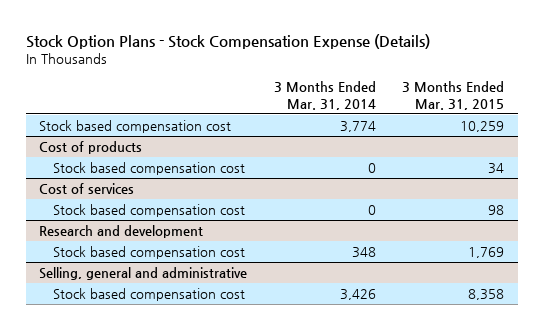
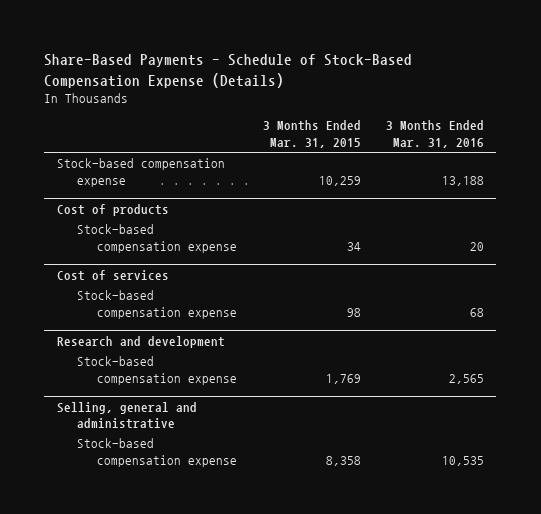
- Stock Option Plans - Stock Compensation Expense (Details)
+ Share-Based Payments - Schedule of Stock-Based Compensation Expense (Details)
- | 3 Months Ended Mar. 31, 2014 | 3 Months Ended Mar. 31, 2015
+ | 3 Months Ended Mar. 31, 2015 | 3 Months Ended Mar. 31, 2016
- Stock based compensation cost | 3,774 | 10,259
+ Stock-based compensation expense | 10,259 | 13,188
@ Cost of products
- Stock based compensation cost | 0 | 34
+ Stock-based compensation expense | 34 | 20
@ Cost of services
- Stock based compensation cost | 0 | 98
+ Stock-based compensation expense | 98 | 68
@ Research and development
- Stock based compensation cost | 348 | 1,769
+ Stock-based compensation expense | 1,769 | 2,565
@ Selling, general and administrative
- Stock based compensation cost | 3,426 | 8,358
+ Stock-based compensation expense | 8,358 | 10,535

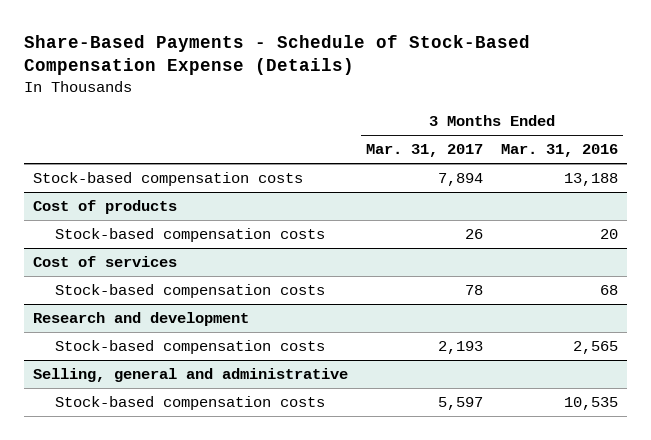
- | 3 Months Ended Mar. 31, 2015 | 3 Months Ended Mar. 31, 2016
+ | 3 Months Ended Mar. 31, 2017 | 3 Months Ended Mar. 31, 2016
- Stock-based compensation expense | 10,259 | 13,188
+ Stock-based compensation costs | 7,894 | 13,188
@ Cost of products
- Stock-based compensation expense | 34 | 20
+ Stock-based compensation costs | 26 | 20
@ Cost of services
- Stock-based compensation expense | 98 | 68
+ Stock-based compensation costs | 78 | 68
@ Research and development
- Stock-based compensation expense | 1,769 | 2,565
+ Stock-based compensation costs | 2,193 | 2,565
@ Selling, general and administrative
- Stock-based compensation expense | 8,358 | 10,535
+ Stock-based compensation costs | 5,597 | 10,535

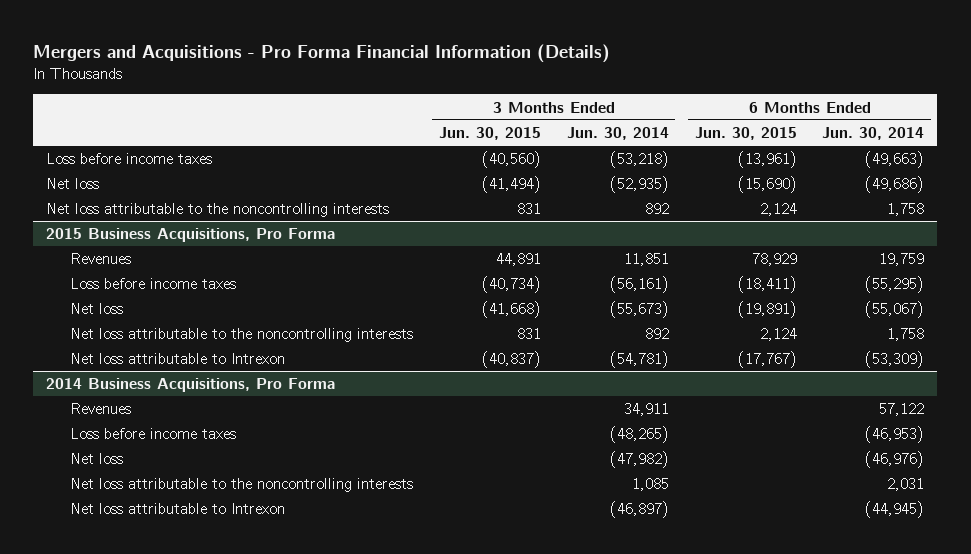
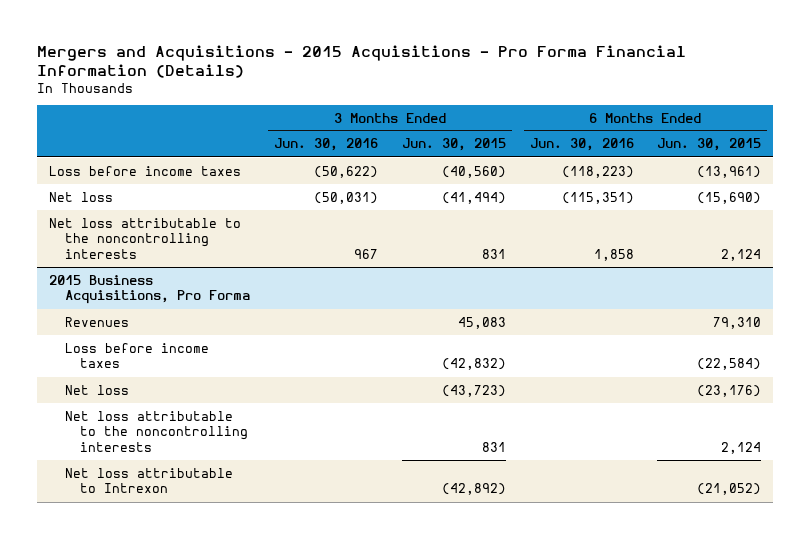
- Mergers and Acquisitions - Pro Forma Financial Information (Details)
+ Mergers and Acquisitions - 2015 Acquisitions - Pro Forma Financial Information (Details)
- | 3 Months Ended Jun. 30, 2015 | 3 Months Ended Jun. 30, 2014 | 6 Months Ended Jun. 30, 2015 | 6 Months Ended Jun. 30, 2014
+ | 3 Months Ended Jun. 30, 2016 | 3 Months Ended Jun. 30, 2015 | 6 Months Ended Jun. 30, 2016 | 6 Months Ended Jun. 30, 2015
@ 2015 Business Acquisitions, Pro Forma
- Revenues | 44,891 | 11,851 | 78,929 | 19,759
- Loss before income taxes | (40,734) | (56,161) | (18,411) | (55,295)
- Net loss | (41,668) | (55,673) | (19,891) | (55,067)
+ Revenues | | 45,083 | | 79,310
+ Loss before income taxes | | (42,832) | | (22,584)
+ Net loss | | (43,723) | | (23,176)
- Net loss attributable to Intrexon | (40,837) | (54,781) | (17,767) | (53,309)
- 2014 Business Acquisitions, Pro Forma
- Revenues | | 34,911 | | 57,122
- Loss before income taxes | | (48,265) | | (46,953)
- Net loss | | (47,982) | | (46,976)
- Net loss attributable to the noncontrolling interests | | 1,085 | | 2,031
- Net loss attributable to Intrexon | | (46,897) | | (44,945)
@ 2015 Business Acquisitions, Pro Forma
+ Net loss attributable to Intrexon | | (42,892) | | (21,052)

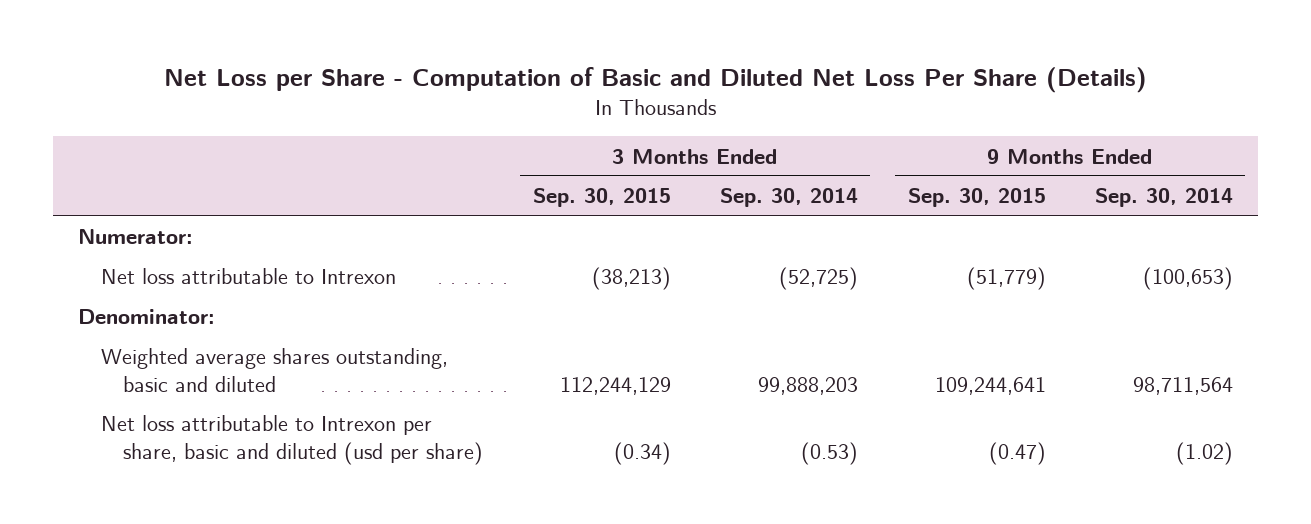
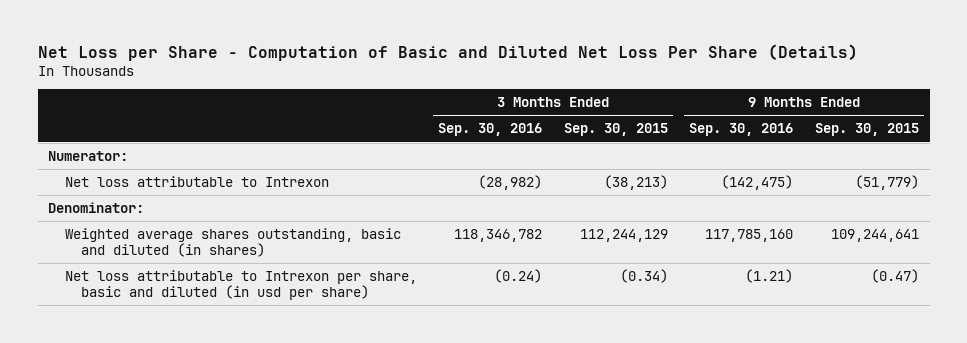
- | 3 Months Ended Sep. 30, 2015 | 3 Months Ended Sep. 30, 2014 | 9 Months Ended Sep. 30, 2015 | 9 Months Ended Sep. 30, 2014
+ | 3 Months Ended Sep. 30, 2016 | 3 Months Ended Sep. 30, 2015 | 9 Months Ended Sep. 30, 2016 | 9 Months Ended Sep. 30, 2015
- Weighted average shares outstanding, basic and diluted | 112,244,129 | 99,888,203 | 109,244,641 | 98,711,564
- Net loss attributable to Intrexon per share, basic and diluted (usd per share) | (0.34) | (0.53) | (0.47) | (1.02)
+ Weighted average shares outstanding, basic and diluted (in shares) | 118,346,782 | 112,244,129 | 117,785,160 | 109,244,641
+ Net loss attributable to Intrexon per share, basic and diluted (in usd per share) | (0.24) | (0.34) | (1.21) | (0.47)

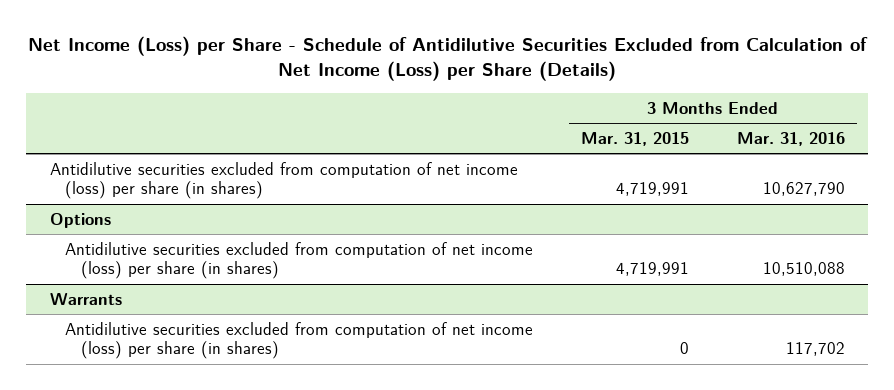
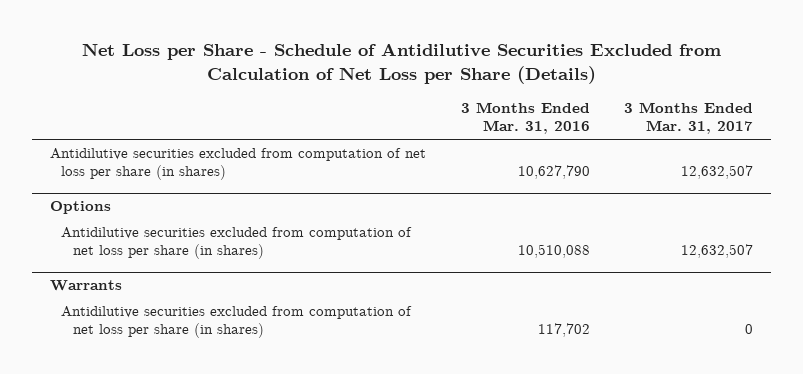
- Net Income (Loss) per Share - Schedule of Antidilutive Securities Excluded from Calculation of Net Income (Loss) per Share (Details)
+ Net Loss per Share - Schedule of Antidilutive Securities Excluded from Calculation of Net Loss per Share (Details)
- | 3 Months Ended Mar. 31, 2015 | 3 Months Ended Mar. 31, 2016
+ | 3 Months Ended Mar. 31, 2016 | 3 Months Ended Mar. 31, 2017
- Antidilutive securities excluded from computation of net income (loss) per share (in shares) | 4,719,991 | 10,627,790
+ Antidilutive securities excluded from computation of net loss per share (in shares) | 10,627,790 | 12,632,507
@ Options
- Antidilutive securities excluded from computation of net income (loss) per share (in shares) | 4,719,991 | 10,510,088
+ Antidilutive securities excluded from computation of net loss per share (in shares) | 10,510,088 | 12,632,507
@ Warrants
- Antidilutive securities excluded from computation of net income (loss) per share (in shares) | 0 | 117,702
+ Antidilutive securities excluded from computation of net loss per share (in shares) | 117,702 | 0

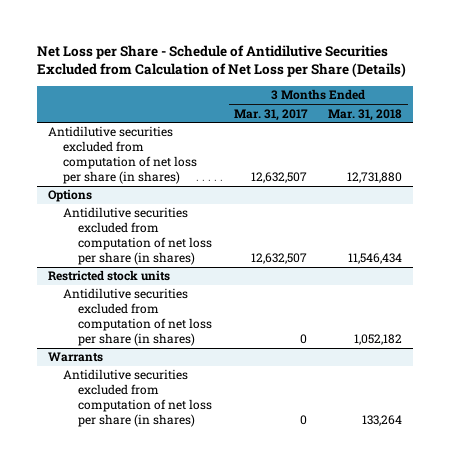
- | 3 Months Ended Mar. 31, 2016 | 3 Months Ended Mar. 31, 2017
+ | 3 Months Ended Mar. 31, 2017 | 3 Months Ended Mar. 31, 2018
+ Restricted stock units
+ Antidilutive securities excluded from computation of net loss per share (in shares) | 0 | 1,052,182

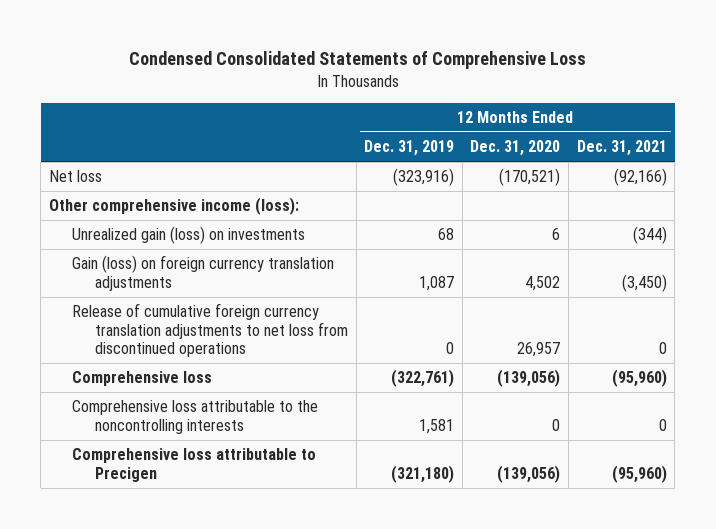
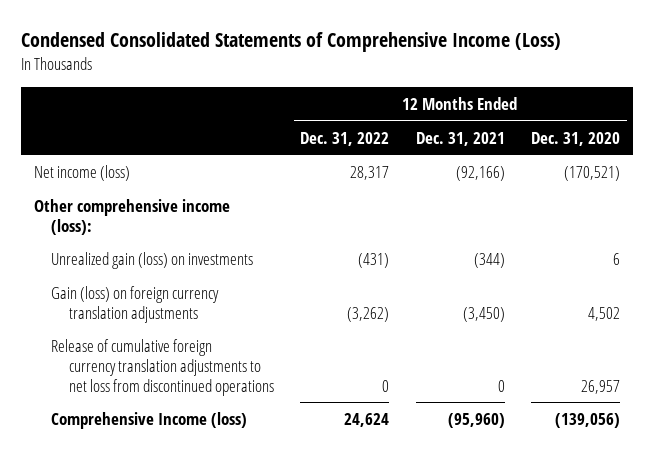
- Condensed Consolidated Statements of Comprehensive Loss
+ Condensed Consolidated Statements of Comprehensive Income (Loss)
- | 12 Months Ended Dec. 31, 2019 | 12 Months Ended Dec. 31, 2020 | 12 Months Ended Dec. 31, 2021
+ | 12 Months Ended Dec. 31, 2022 | 12 Months Ended Dec. 31, 2021 | 12 Months Ended Dec. 31, 2020
- Net loss | (323,916) | (170,521) | (92,166)
+ Net income (loss) | 28,317 | (92,166) | (170,521)
- Comprehensive loss | (322,761) | (139,056) | (95,960)
- Comprehensive loss attributable to the noncontrolling interests | 1,581 | 0 | 0
- Comprehensive loss attributable to Precigen | (321,180) | (139,056) | (95,960)
+ Comprehensive Income (loss) | 24,624 | (95,960) | (139,056)

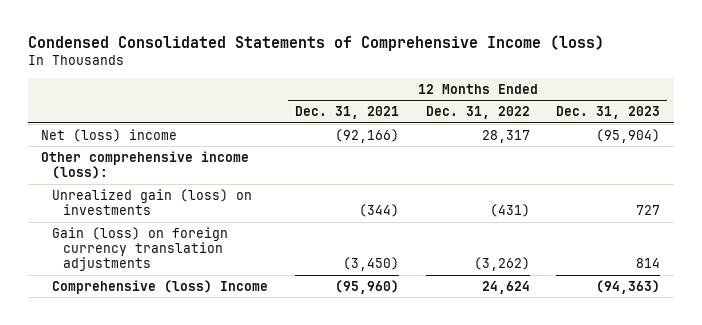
- Condensed Consolidated Statements of Comprehensive Income (Loss)
+ Condensed Consolidated Statements of Comprehensive Income (loss)
- | 12 Months Ended Dec. 31, 2022 | 12 Months Ended Dec. 31, 2021 | 12 Months Ended Dec. 31, 2020
+ | 12 Months Ended Dec. 31, 2021 | 12 Months Ended Dec. 31, 2022 | 12 Months Ended Dec. 31, 2023
- Net income (loss) | 28,317 | (92,166) | (170,521)
+ Net (loss) income | (92,166) | 28,317 | (95,904)
- Release of cumulative foreign currency translation adjustments to net loss from discontinued operations | 0 | 0 | 26,957
- Comprehensive Income (loss) | 24,624 | (95,960) | (139,056)
+ Comprehensive (loss) Income | (95,960) | 24,624 | (94,363)

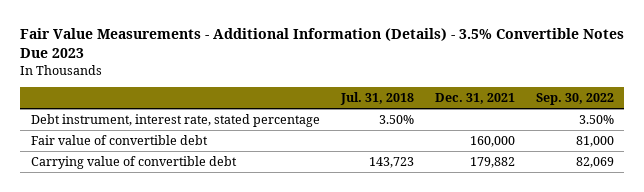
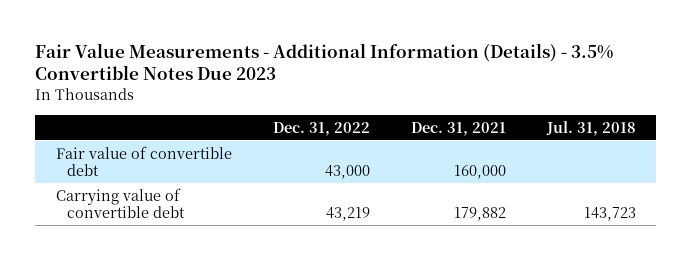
- | Jul. 31, 2018 | Dec. 31, 2021 | Sep. 30, 2022
+ | Dec. 31, 2022 | Dec. 31, 2021 | Jul. 31, 2018
- Debt instrument, interest rate, stated percentage | 3.50% | | 3.50%

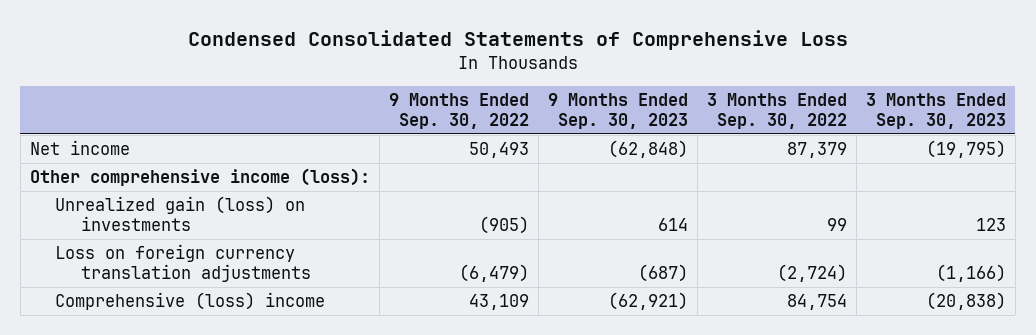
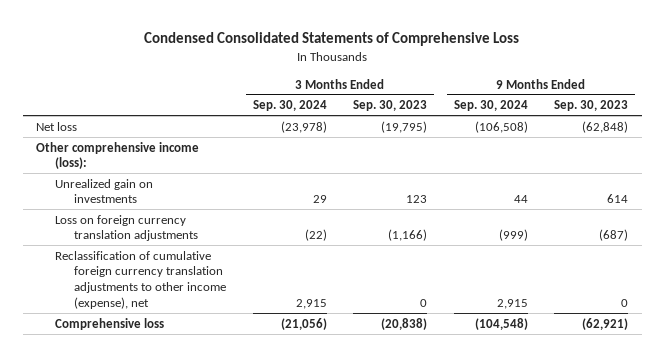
- | 9 Months Ended Sep. 30, 2022 | 9 Months Ended Sep. 30, 2023 | 3 Months Ended Sep. 30, 2022 | 3 Months Ended Sep. 30, 2023
+ | 3 Months Ended Sep. 30, 2024 | 3 Months Ended Sep. 30, 2023 | 9 Months Ended Sep. 30, 2024 | 9 Months Ended Sep. 30, 2023
- Net income | 50,493 | (62,848) | 87,379 | (19,795)
+ Net loss | (23,978) | (19,795) | (106,508) | (62,848)
- Unrealized gain (loss) on investments | (905) | 614 | 99 | 123
+ Unrealized gain on investments | 29 | 123 | 44 | 614
- Comprehensive (loss) income | 43,109 | (62,921) | 84,754 | (20,838)
+ Reclassification of cumulative foreign currency translation adjustments to other income (expense), net | 2,915 | 0 | 2,915 | 0
+ Comprehensive loss | (21,056) | (20,838) | (104,548) | (62,921)

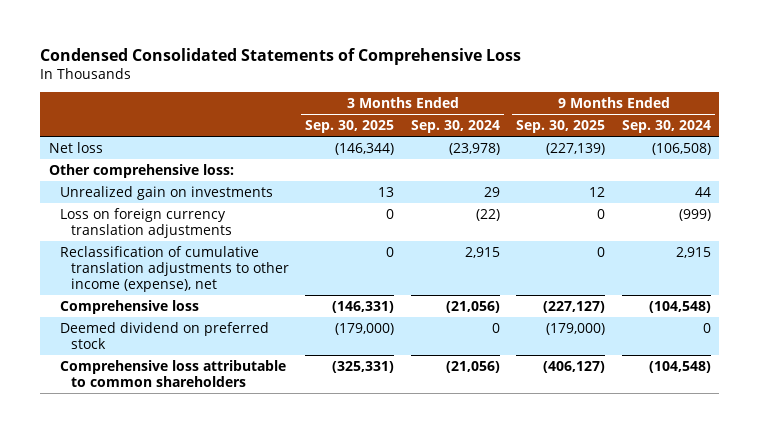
- | 3 Months Ended Sep. 30, 2024 | 3 Months Ended Sep. 30, 2023 | 9 Months Ended Sep. 30, 2024 | 9 Months Ended Sep. 30, 2023
+ | 3 Months Ended Sep. 30, 2025 | 3 Months Ended Sep. 30, 2024 | 9 Months Ended Sep. 30, 2025 | 9 Months Ended Sep. 30, 2024
- Other comprehensive income (loss):
+ Other comprehensive loss:
- Reclassification of cumulative foreign currency translation adjustments to other income (expense), net | 2,915 | 0 | 2,915 | 0
+ Reclassification of cumulative translation adjustments to other income (expense), net | 0 | 2,915 | 0 | 2,915
+ Deemed dividend on preferred stock | (179,000) | 0 | (179,000) | 0
+ Comprehensive loss attributable to common shareholders | (325,331) | (21,056) | (406,127) | (104,548)

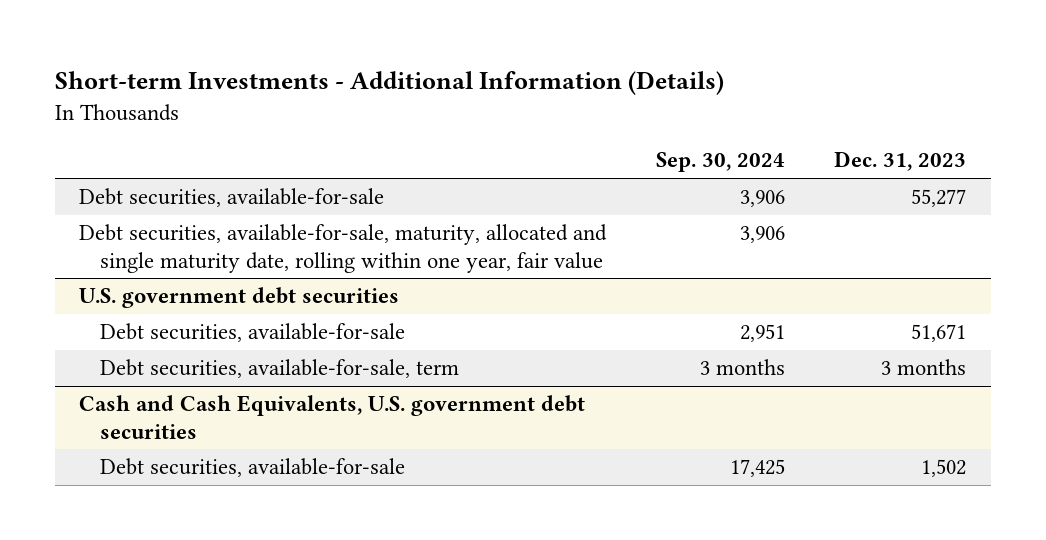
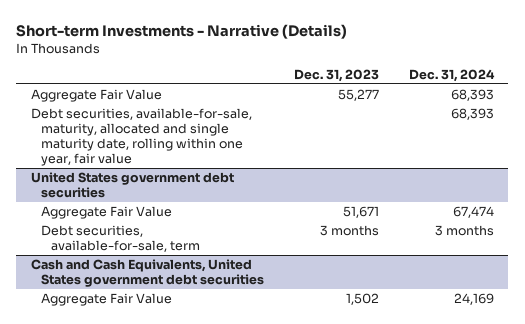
- Short-term Investments - Additional Information (Details)
+ Short-term Investments - Narrative (Details)
- | Sep. 30, 2024 | Dec. 31, 2023
+ | Dec. 31, 2023 | Dec. 31, 2024
- Debt securities, available-for-sale | 3,906 | 55,277
+ Aggregate Fair Value | 55,277 | 68,393
- U.S. government debt securities
- Debt securities, available-for-sale | 2,951 | 51,671
+ United States government debt securities
+ Aggregate Fair Value | 51,671 | 67,474
- Cash and Cash Equivalents, U.S. government debt securities
- Debt securities, available-for-sale | 17,425 | 1,502
+ Cash and Cash Equivalents, United States government debt securities
+ Aggregate Fair Value | 1,502 | 24,169

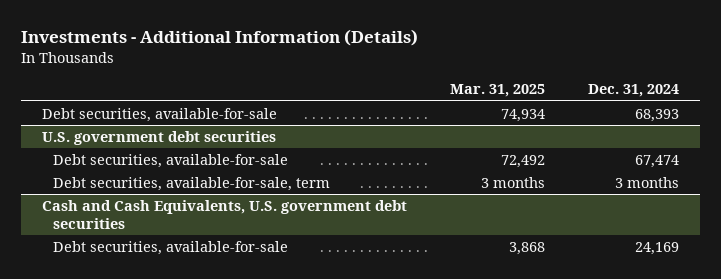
- Short-term Investments - Narrative (Details)
+ Investments - Additional Information (Details)
- | Dec. 31, 2023 | Dec. 31, 2024
+ | Mar. 31, 2025 | Dec. 31, 2024
- Aggregate Fair Value | 55,277 | 68,393
- Debt securities, available-for-sale, maturity, allocated and single maturity date, rolling within one year, fair value | | 68,393
- United States government debt securities
- Aggregate Fair Value | 51,671 | 67,474
+ Debt securities, available-for-sale | 74,934 | 68,393
+ U.S. government debt securities
+ Debt securities, available-for-sale | 72,492 | 67,474
- Cash and Cash Equivalents, United States government debt securities
- Aggregate Fair Value | 1,502 | 24,169
+ Cash and Cash Equivalents, U.S. government debt securities
+ Debt securities, available-for-sale | 3,868 | 24,169

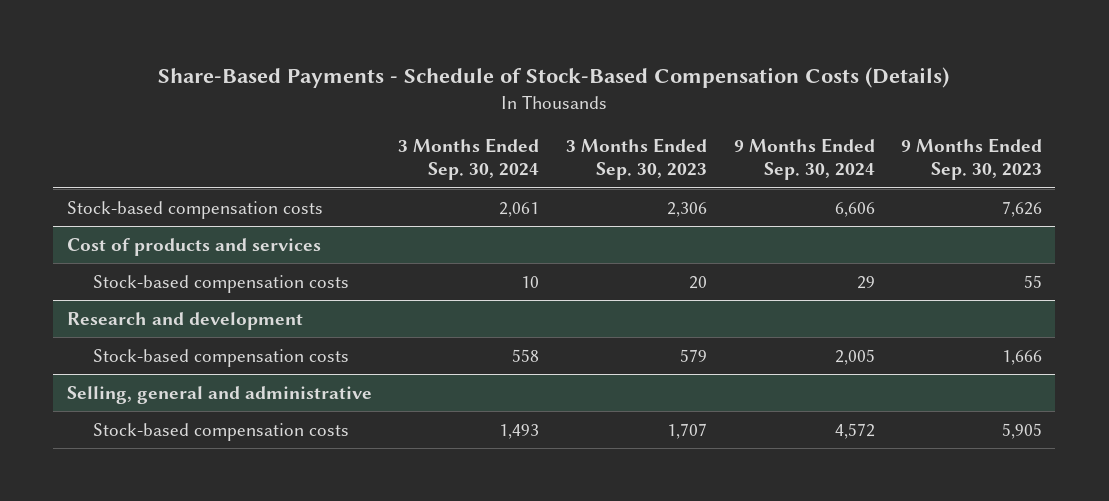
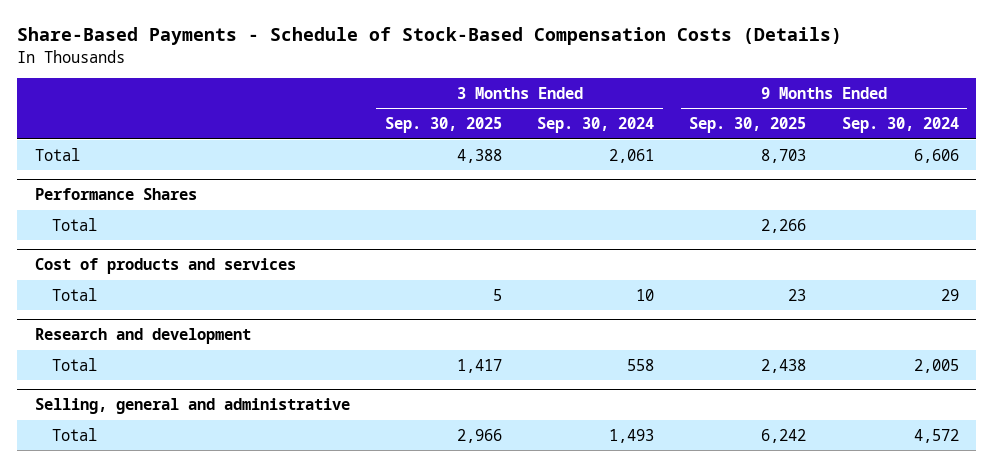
- | 3 Months Ended Sep. 30, 2024 | 3 Months Ended Sep. 30, 2023 | 9 Months Ended Sep. 30, 2024 | 9 Months Ended Sep. 30, 2023
+ | 3 Months Ended Sep. 30, 2025 | 3 Months Ended Sep. 30, 2024 | 9 Months Ended Sep. 30, 2025 | 9 Months Ended Sep. 30, 2024
- Stock-based compensation costs | 2,061 | 2,306 | 6,606 | 7,626
+ Total | 4,388 | 2,061 | 8,703 | 6,606
+ Performance Shares
+ Total | | | 2,266 |
@ Cost of products and services
- Stock-based compensation costs | 10 | 20 | 29 | 55
+ Total | 5 | 10 | 23 | 29
@ Research and development
- Stock-based compensation costs | 558 | 579 | 2,005 | 1,666
+ Total | 1,417 | 558 | 2,438 | 2,005
@ Selling, general and administrative
- Stock-based compensation costs | 1,493 | 1,707 | 4,572 | 5,905
+ Total | 2,966 | 1,493 | 6,242 | 4,572

